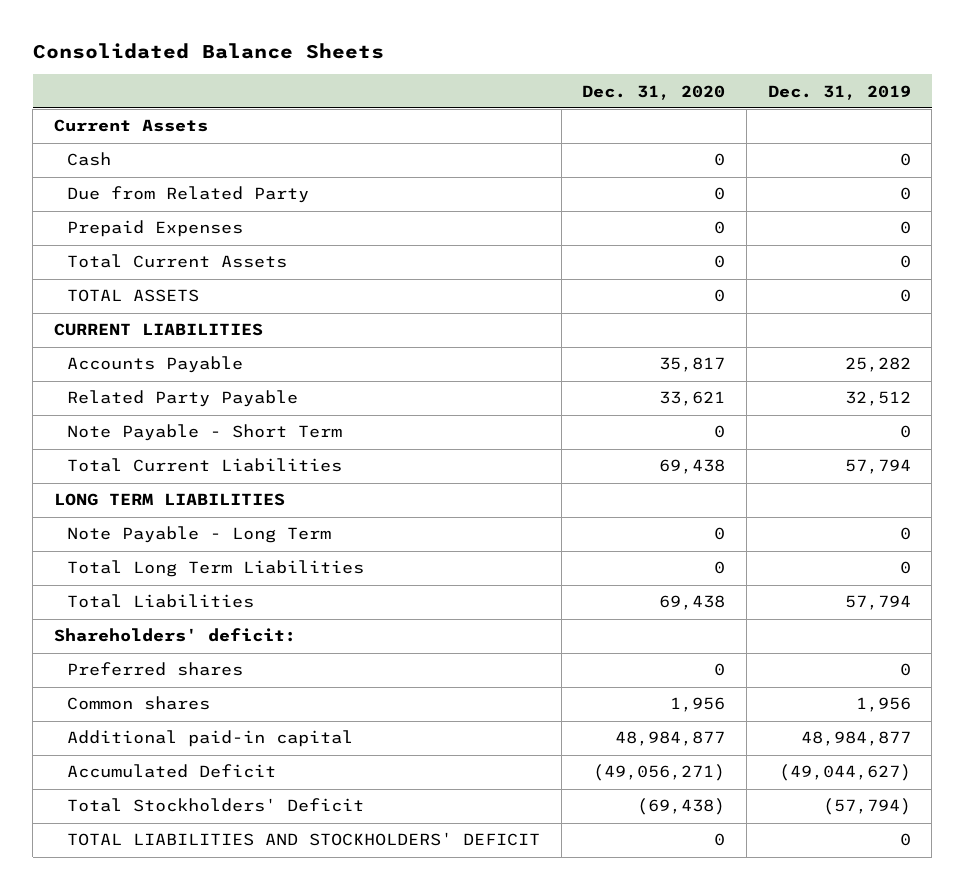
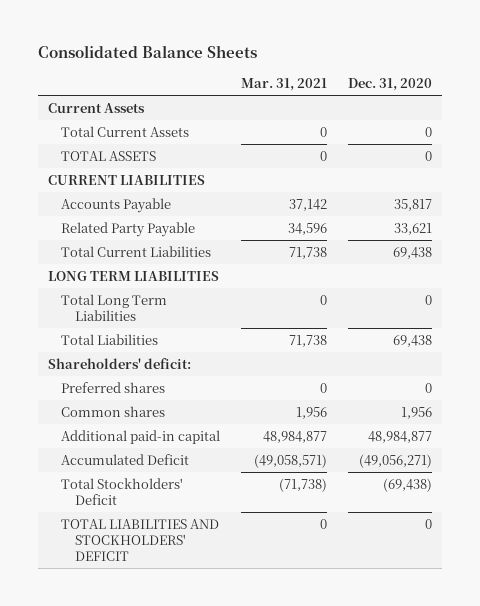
- | Dec. 31, 2020 | Dec. 31, 2019
+ | Mar. 31, 2021 | Dec. 31, 2020
- Cash | 0 | 0
- Due from Related Party | 0 | 0
- Prepaid Expenses | 0 | 0
- Note Payable - Short Term | 0 | 0
- Note Payable - Long Term | 0 | 0

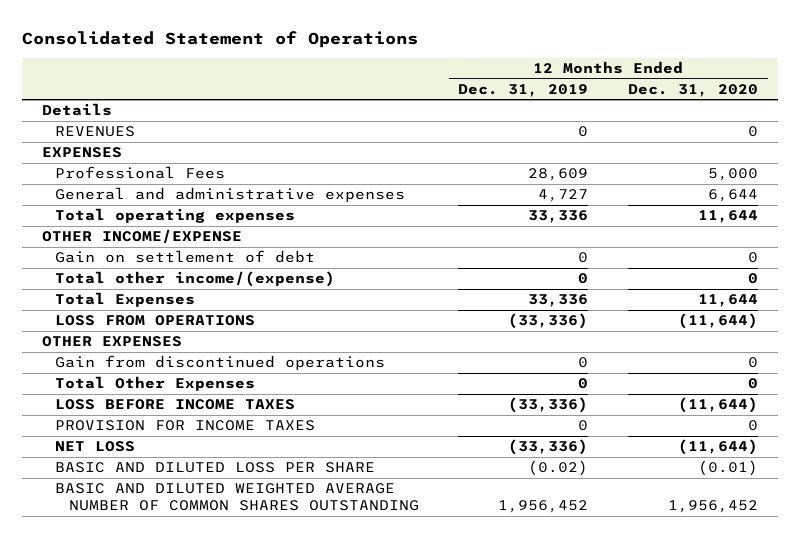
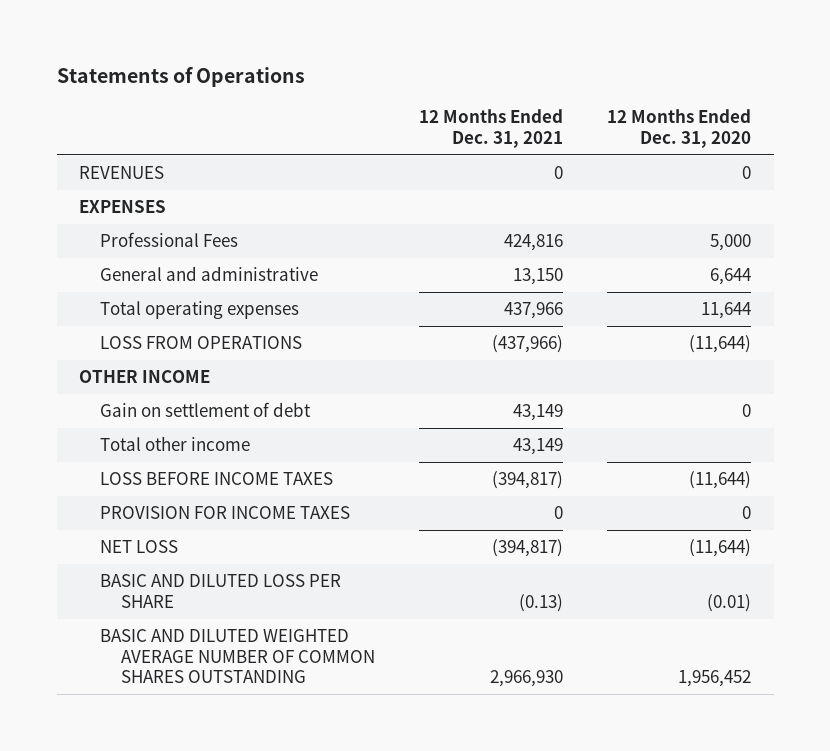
- Consolidated Statement of Operations
+ Statements of Operations
- | 12 Months Ended Dec. 31, 2019 | 12 Months Ended Dec. 31, 2020
+ | 12 Months Ended Dec. 31, 2021 | 12 Months Ended Dec. 31, 2020
- Details
- General and administrative expenses | 4,727 | 6,644
+ General and administrative | 13,150 | 6,644
- OTHER INCOME/EXPENSE
- Total other income/(expense) | 0 | 0
- Total Expenses | 33,336 | 11,644
- OTHER EXPENSES
- Gain from discontinued operations | 0 | 0
- Total Other Expenses | 0 | 0
+ OTHER INCOME
moved down: Gain on settlement of debt | 43,149 | 0
+ Total other income | 43,149 |

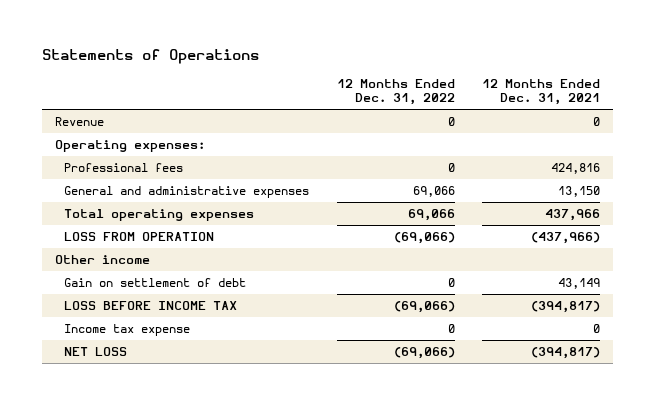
- | 12 Months Ended Dec. 31, 2021 | 12 Months Ended Dec. 31, 2020
+ | 12 Months Ended Dec. 31, 2022 | 12 Months Ended Dec. 31, 2021
- REVENUES | 0 | 0
- EXPENSES
- Professional Fees | 424,816 | 5,000
- General and administrative | 13,150 | 6,644
+ Revenue | 0 | 0
+ Operating expenses:
+ Professional fees | 0 | 424,816
+ General and administrative expenses | 69,066 | 13,150
- LOSS FROM OPERATIONS | (437,966) | (11,644)
- OTHER INCOME
+ LOSS FROM OPERATION | (69,066) | (437,966)
+ Other income
- Total other income | 43,149 |
- LOSS BEFORE INCOME TAXES | (394,817) | (11,644)
- PROVISION FOR INCOME TAXES | 0 | 0
+ LOSS BEFORE INCOME TAX | (69,066) | (394,817)
+ Income tax expense | 0 | 0
- BASIC AND DILUTED LOSS PER SHARE | (0.13) | (0.01)
- BASIC AND DILUTED WEIGHTED AVERAGE NUMBER OF COMMON SHARES OUTSTANDING | 2,966,930 | 1,956,452

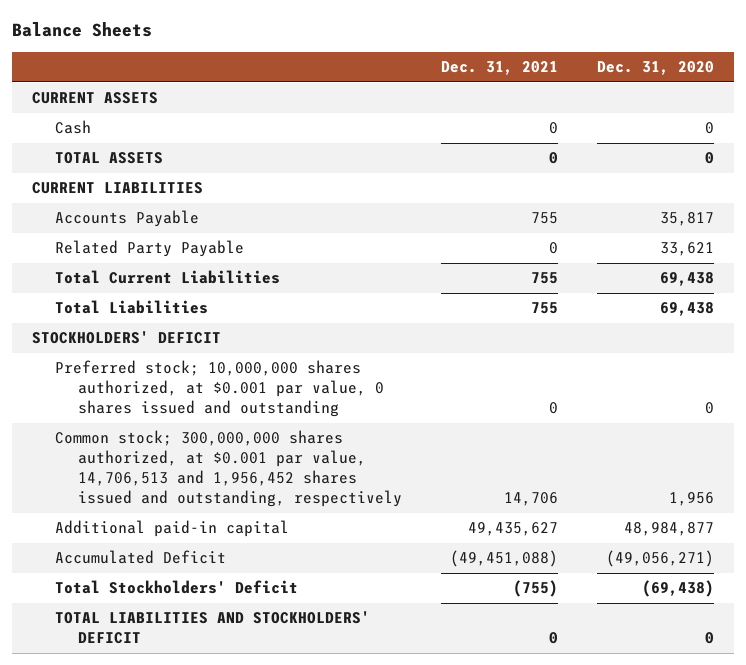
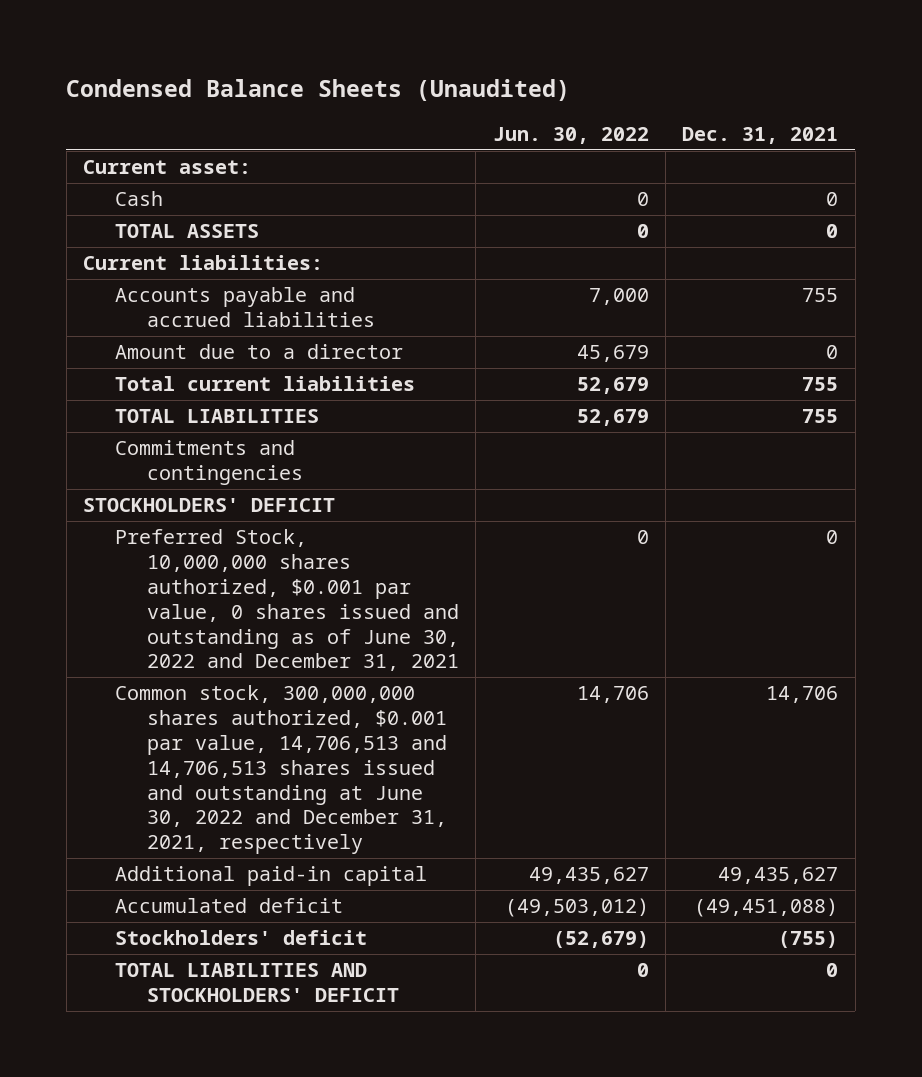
- Balance Sheets
+ Condensed Balance Sheets (Unaudited)
- | Dec. 31, 2021 | Dec. 31, 2020
+ | Jun. 30, 2022 | Dec. 31, 2021
- CURRENT ASSETS
+ Current asset:
- CURRENT LIABILITIES
- Accounts Payable | 755 | 35,817
- Related Party Payable | 0 | 33,621
- Total Current Liabilities | 755 | 69,438
- Total Liabilities | 755 | 69,438
+ Current liabilities:
+ Accounts payable and accrued liabilities | 7,000 | 755
+ Amount due to a director | 45,679 | 0
+ Total current liabilities | 52,679 | 755
+ TOTAL LIABILITIES | 52,679 | 755
+ Commitments and contingencies
- Preferred stock; 10,000,000 shares authorized, at $0.001 par value, 0 shares issued and outstanding | 0 | 0
- Common stock; 300,000,000 shares authorized, at $0.001 par value, 14,706,513 and 1,956,452 shares issued and outstanding, respectively | 14,706 | 1,956
+ Preferred Stock, 10,000,000 shares authorized, $0.001 par value, 0 shares issued and outstanding as of June 30, 2022 and December 31, 2021 | 0 | 0
+ Common stock, 300,000,000 shares authorized, $0.001 par value, 14,706,513 and 14,706,513 shares issued and outstanding at June 30, 2022 and December 31, 2021, respectively | 14,706 | 14,706
- Accumulated Deficit | (49,451,088) | (49,056,271)
- Total Stockholders' Deficit | (755) | (69,438)
+ Accumulated deficit | (49,503,012) | (49,451,088)
+ Stockholders' deficit | (52,679) | (755)

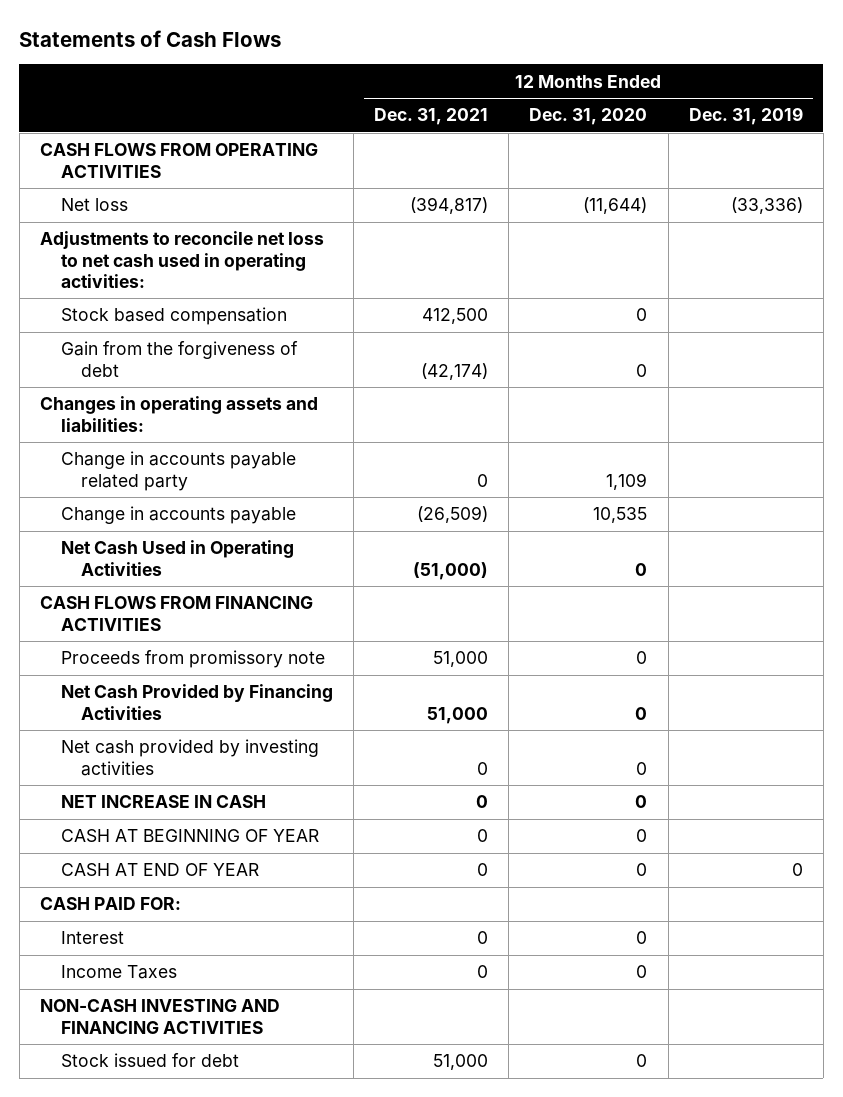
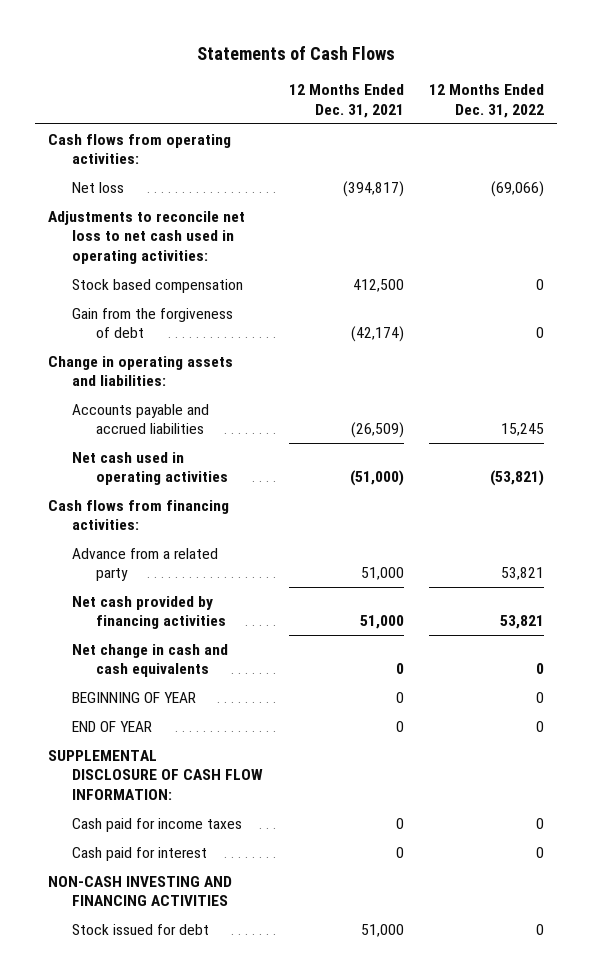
- | 12 Months Ended Dec. 31, 2021 | 12 Months Ended Dec. 31, 2020 | 12 Months Ended Dec. 31, 2019
+ | 12 Months Ended Dec. 31, 2021 | 12 Months Ended Dec. 31, 2022
- CASH FLOWS FROM OPERATING ACTIVITIES
+ Cash flows from operating activities:
- Changes in operating assets and liabilities:
- Change in accounts payable related party | 0 | 1,109 |
- Change in accounts payable | (26,509) | 10,535 |
- Net Cash Used in Operating Activities | (51,000) | 0 |
- CASH FLOWS FROM FINANCING ACTIVITIES
- Proceeds from promissory note | 51,000 | 0 |
- Net Cash Provided by Financing Activities | 51,000 | 0 |
- Net cash provided by investing activities | 0 | 0 |
- NET INCREASE IN CASH | 0 | 0 |
- CASH AT BEGINNING OF YEAR | 0 | 0 |
- CASH AT END OF YEAR | 0 | 0 | 0
- CASH PAID FOR:
- Interest | 0 | 0 |
- Income Taxes | 0 | 0 |
+ Change in operating assets and liabilities:
+ Accounts payable and accrued liabilities | (26,509) | 15,245
+ Net cash used in operating activities | (51,000) | (53,821)
+ Cash flows from financing activities:
+ Advance from a related party | 51,000 | 53,821
+ Net cash provided by financing activities | 51,000 | 53,821
+ Net change in cash and cash equivalents | 0 | 0
+ BEGINNING OF YEAR | 0 | 0
+ END OF YEAR | 0 | 0
+ SUPPLEMENTAL DISCLOSURE OF CASH FLOW INFORMATION:
+ Cash paid for income taxes | 0 | 0
+ Cash paid for interest | 0 | 0

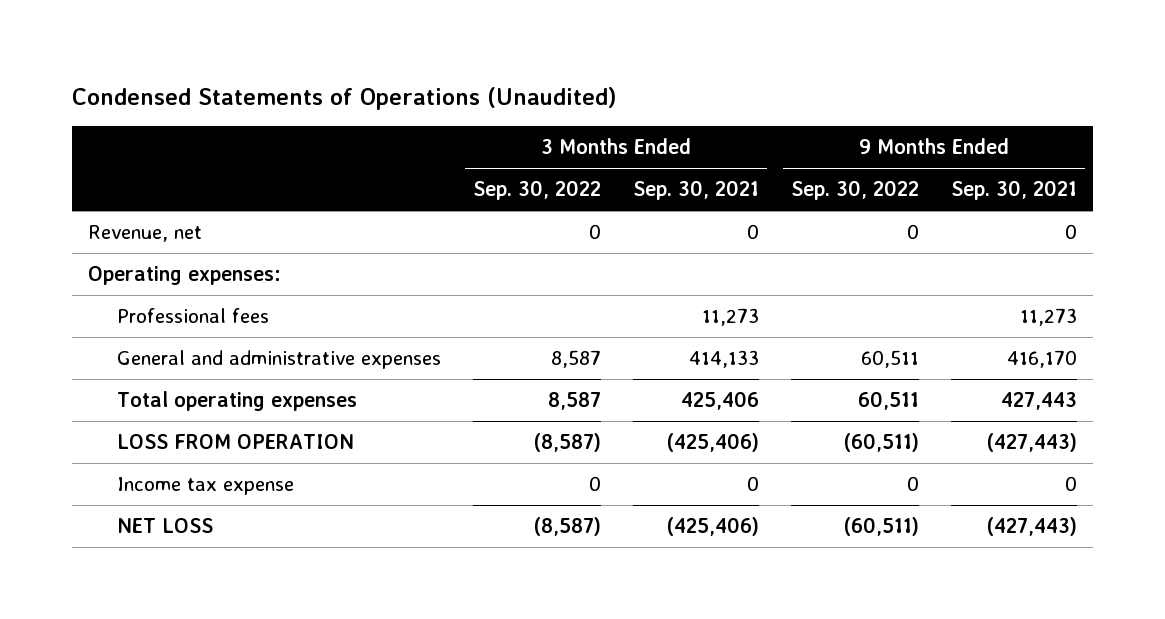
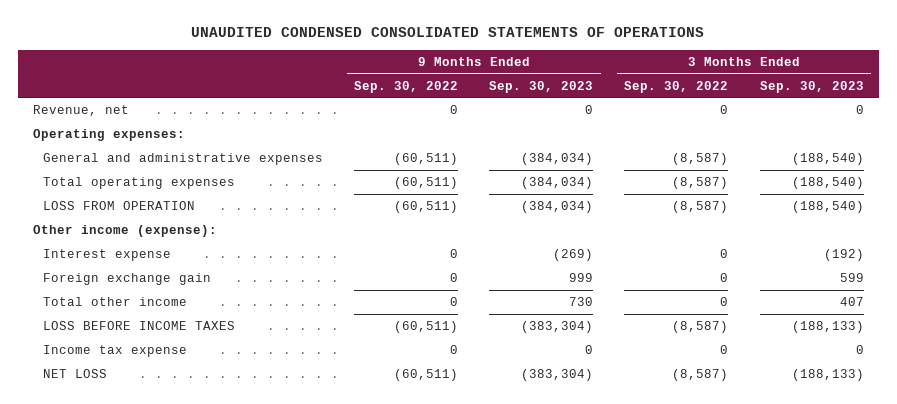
- Condensed Statements of Operations (Unaudited)
+ UNAUDITED CONDENSED CONSOLIDATED STATEMENTS OF OPERATIONS
- | 3 Months Ended Sep. 30, 2022 | 3 Months Ended Sep. 30, 2021 | 9 Months Ended Sep. 30, 2022 | 9 Months Ended Sep. 30, 2021
+ | 9 Months Ended Sep. 30, 2022 | 9 Months Ended Sep. 30, 2023 | 3 Months Ended Sep. 30, 2022 | 3 Months Ended Sep. 30, 2023
- Professional fees | | 11,273 | | 11,273
- General and administrative expenses | 8,587 | 414,133 | 60,511 | 416,170
- Total operating expenses | 8,587 | 425,406 | 60,511 | 427,443
+ General and administrative expenses | (60,511) | (384,034) | (8,587) | (188,540)
+ Total operating expenses | (60,511) | (384,034) | (8,587) | (188,540)
+ Other income (expense):
+ Interest expense | 0 | (269) | 0 | (192)
+ Foreign exchange gain | 0 | 999 | 0 | 599
+ Total other income | 0 | 730 | 0 | 407
+ LOSS BEFORE INCOME TAXES | (60,511) | (383,304) | (8,587) | (188,133)

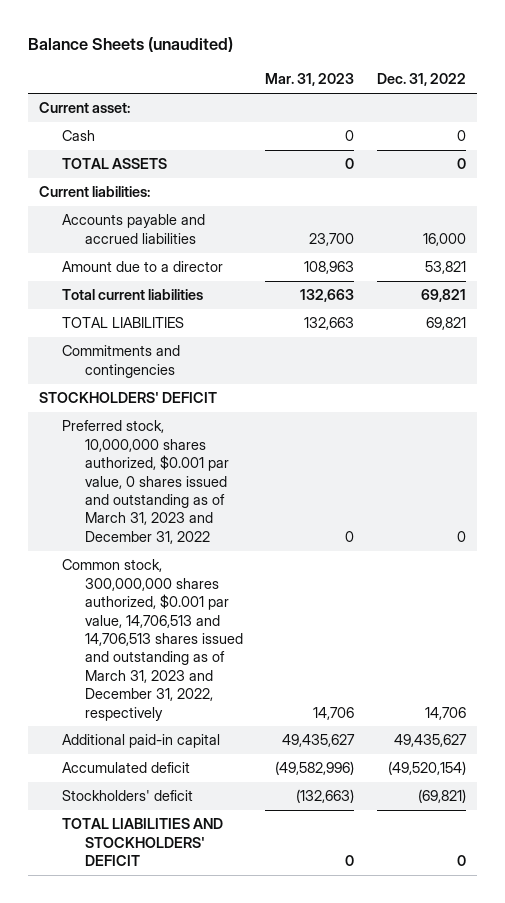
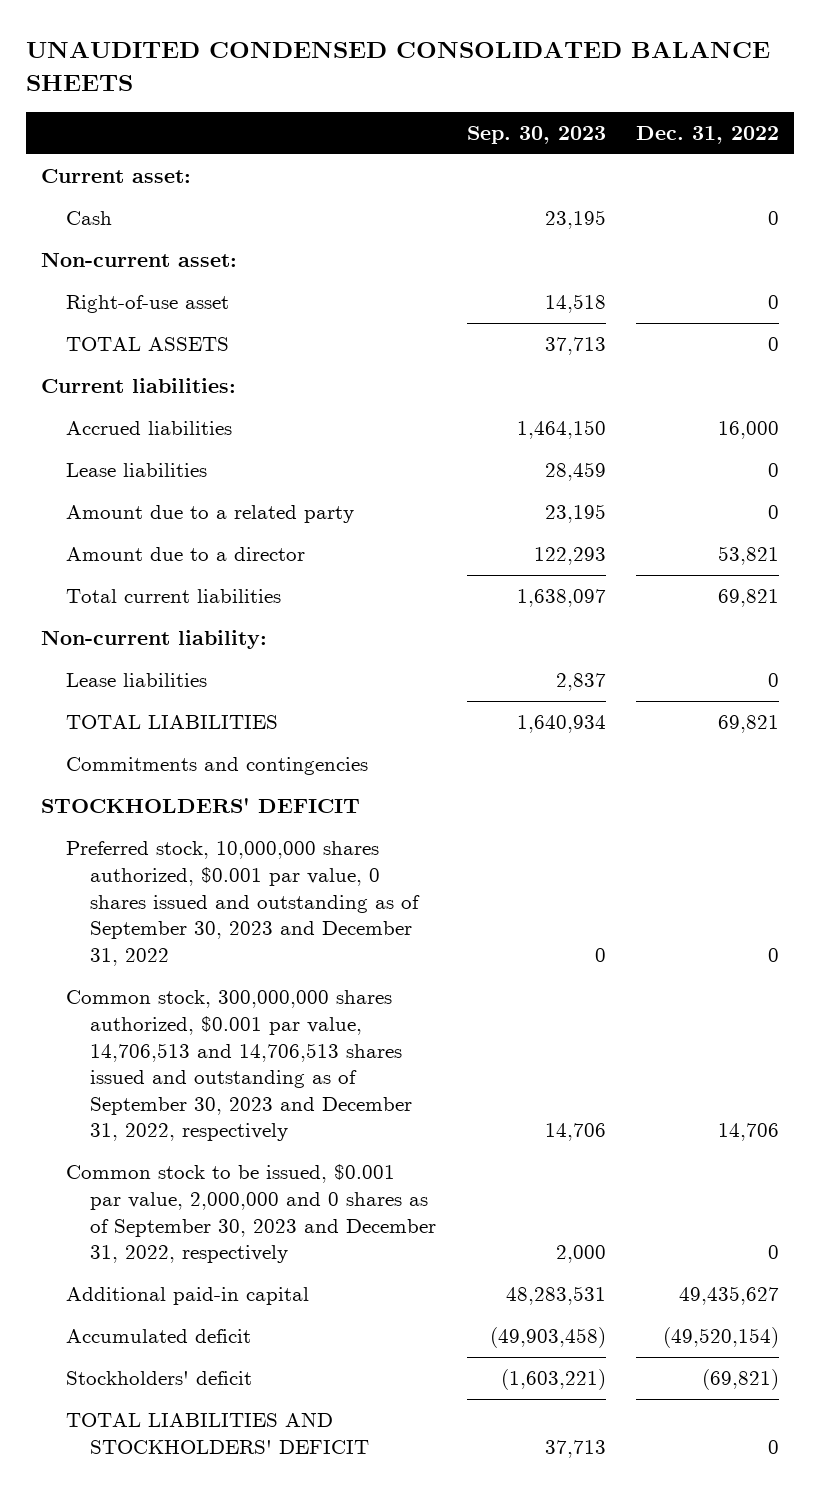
- Balance Sheets (unaudited)
+ UNAUDITED CONDENSED CONSOLIDATED BALANCE SHEETS
- | Mar. 31, 2023 | Dec. 31, 2022
+ | Sep. 30, 2023 | Dec. 31, 2022
+ Non-current asset:
+ Right-of-use asset | 14,518 | 0
- Accounts payable and accrued liabilities | 23,700 | 16,000
+ Accrued liabilities | 1,464,150 | 16,000
+ Lease liabilities | 28,459 | 0
+ Amount due to a related party | 23,195 | 0
+ Non-current liability:
+ Lease liabilities | 2,837 | 0
- Preferred stock, 10,000,000 shares authorized, $0.001 par value, 0 shares issued and outstanding as of March 31, 2023 and December 31, 2022 | 0 | 0
- Common stock, 300,000,000 shares authorized, $0.001 par value, 14,706,513 and 14,706,513 shares issued and outstanding as of March 31, 2023 and December 31, 2022, respectively | 14,706 | 14,706
+ Preferred stock, 10,000,000 shares authorized, $0.001 par value, 0 shares issued and outstanding as of September 30, 2023 and December 31, 2022 | 0 | 0
+ Common stock, 300,000,000 shares authorized, $0.001 par value, 14,706,513 and 14,706,513 shares issued and outstanding as of September 30, 2023 and December 31, 2022, respectively | 14,706 | 14,706
+ Common stock to be issued, $0.001 par value, 2,000,000 and 0 shares as of September 30, 2023 and December 31, 2022, respectively | 2,000 | 0

